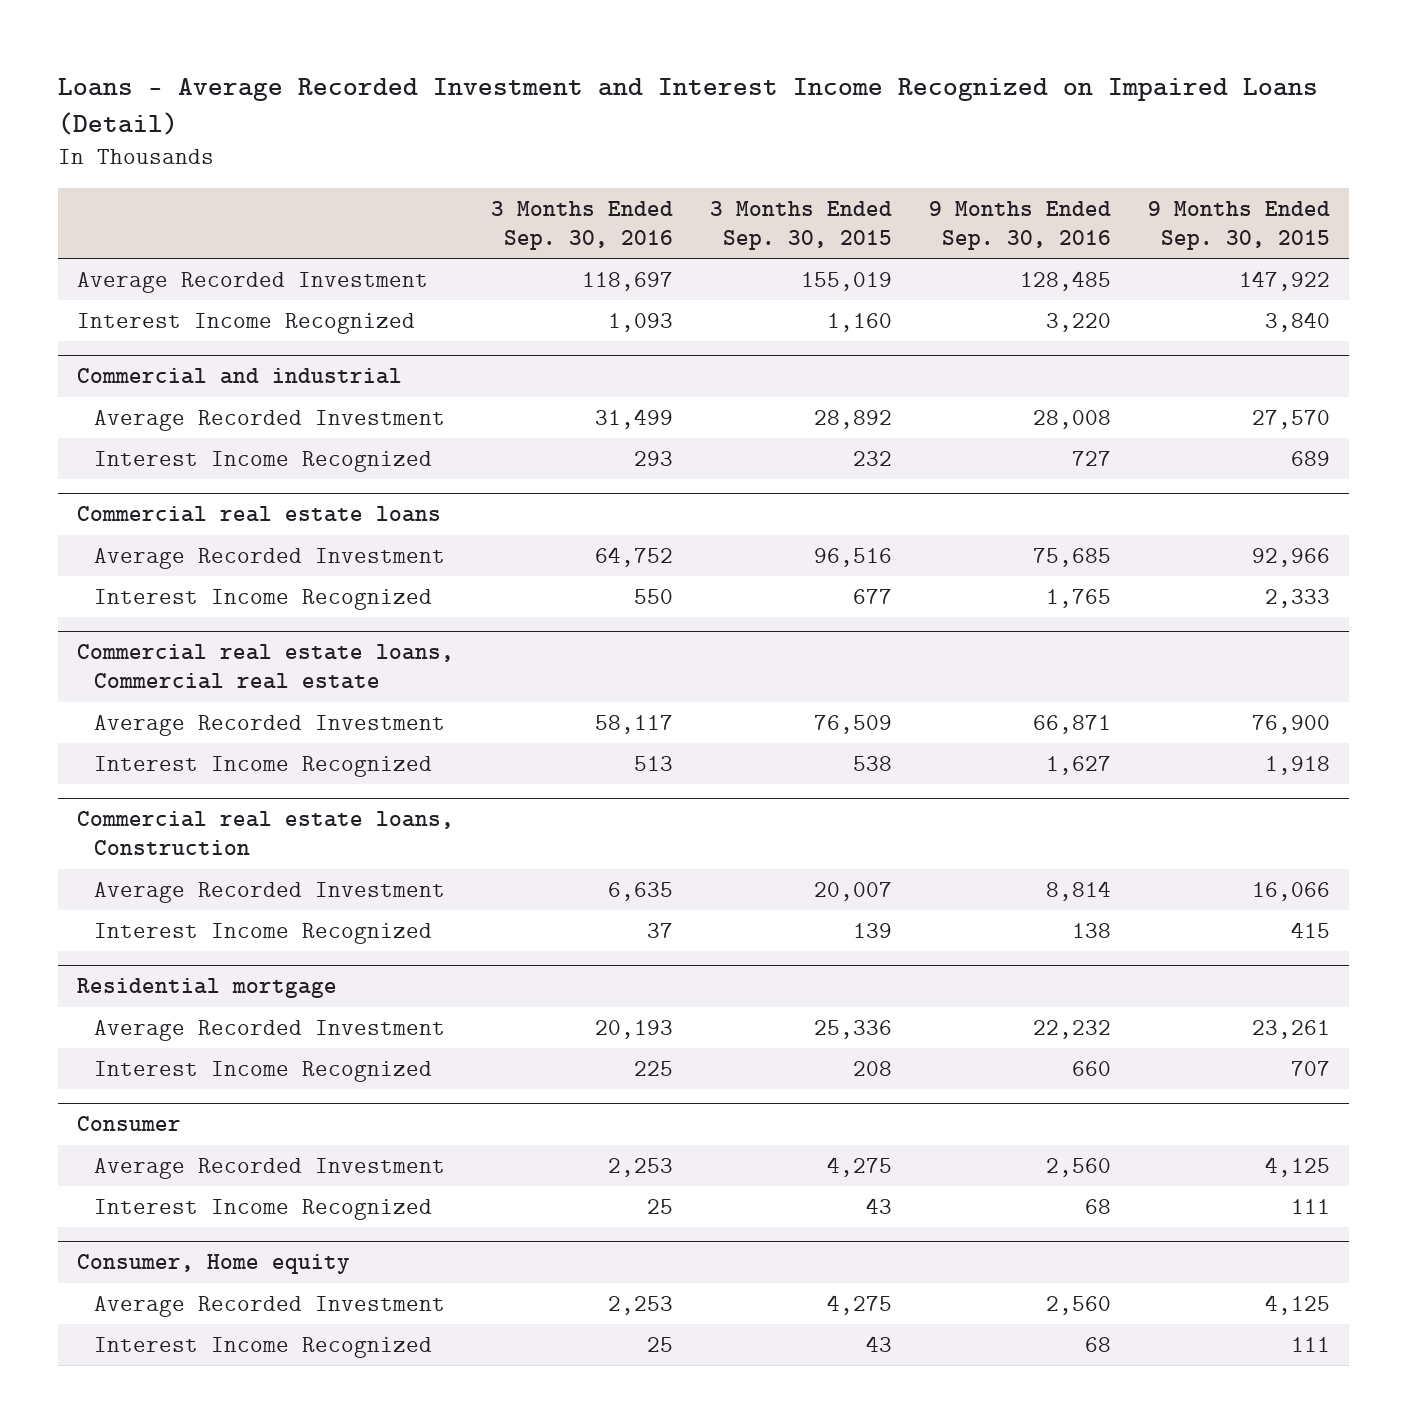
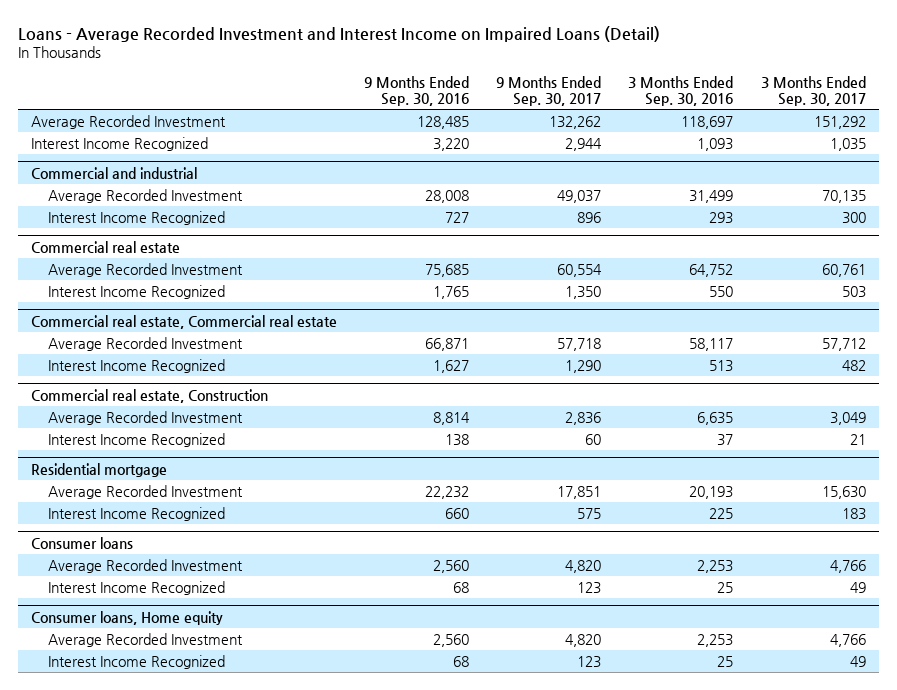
- Loans - Average Recorded Investment and Interest Income Recognized on Impaired Loans (Detail)
+ Loans - Average Recorded Investment and Interest Income on Impaired Loans (Detail)
- | 3 Months Ended Sep. 30, 2016 | 3 Months Ended Sep. 30, 2015 | 9 Months Ended Sep. 30, 2016 | 9 Months Ended Sep. 30, 2015
+ | 9 Months Ended Sep. 30, 2016 | 9 Months Ended Sep. 30, 2017 | 3 Months Ended Sep. 30, 2016 | 3 Months Ended Sep. 30, 2017
- Commercial real estate loans
+ Commercial real estate
- Commercial real estate loans, Commercial real estate
+ Commercial real estate, Commercial real estate
- Commercial real estate loans, Construction
+ Commercial real estate, Construction
- Consumer
+ Consumer loans
- Consumer, Home equity
+ Consumer loans, Home equity

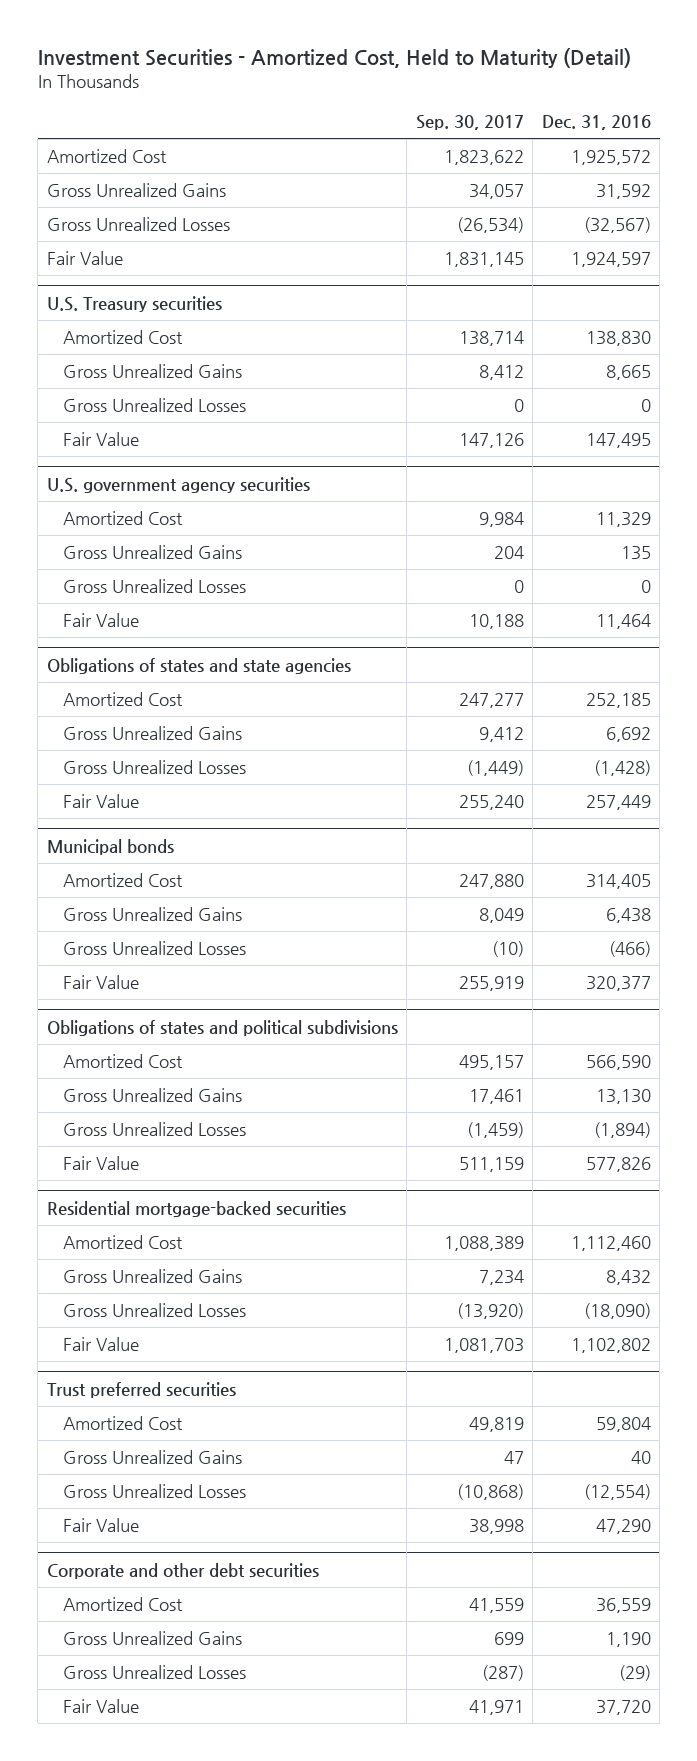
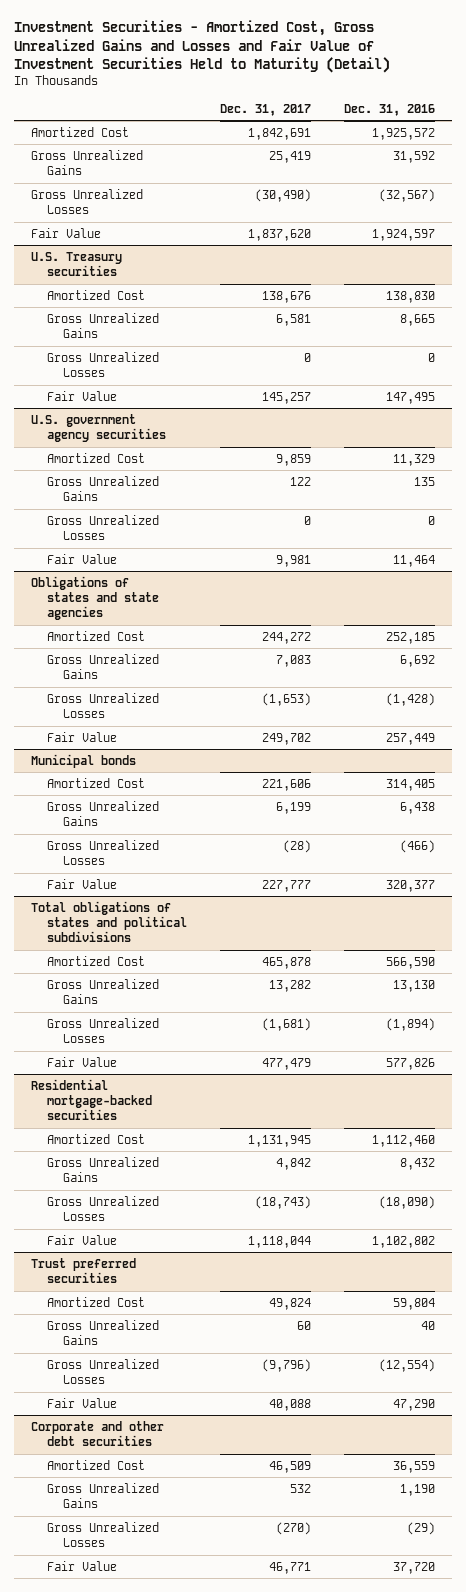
- Investment Securities - Amortized Cost, Held to Maturity (Detail)
+ Investment Securities - Amortized Cost, Gross Unrealized Gains and Losses and Fair Value of Investment Securities Held to Maturity (Detail)
- | Sep. 30, 2017 | Dec. 31, 2016
+ | Dec. 31, 2017 | Dec. 31, 2016
- Obligations of states and political subdivisions
+ Total obligations of states and political subdivisions

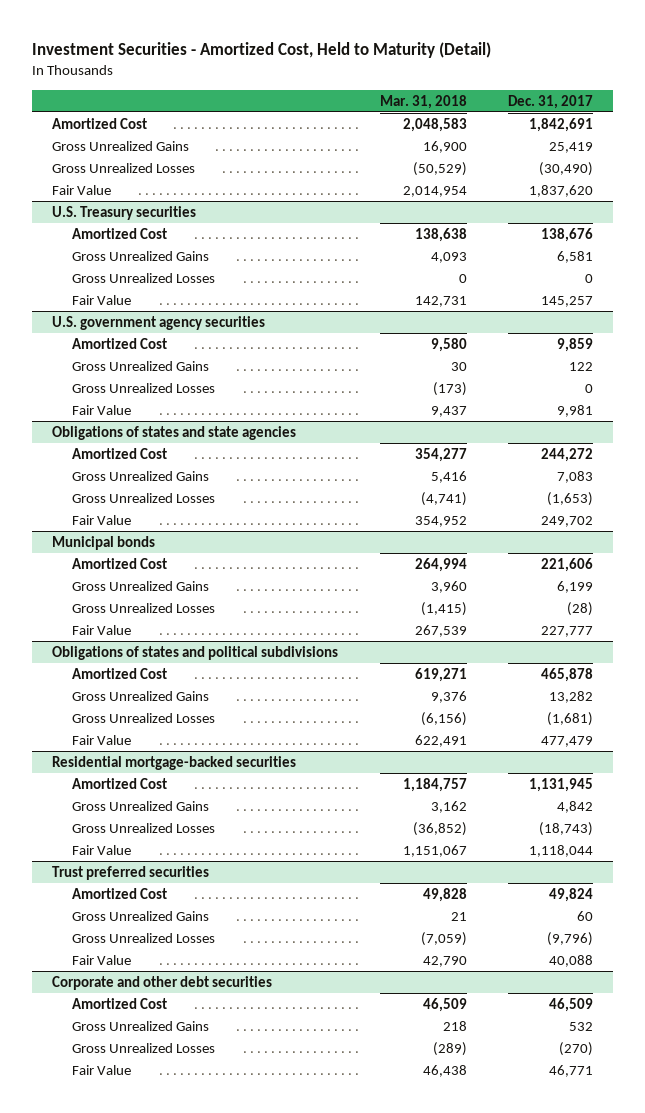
- Investment Securities - Amortized Cost, Gross Unrealized Gains and Losses and Fair Value of Investment Securities Held to Maturity (Detail)
+ Investment Securities - Amortized Cost, Held to Maturity (Detail)
- | Dec. 31, 2017 | Dec. 31, 2016
+ | Mar. 31, 2018 | Dec. 31, 2017
- Total obligations of states and political subdivisions
+ Obligations of states and political subdivisions

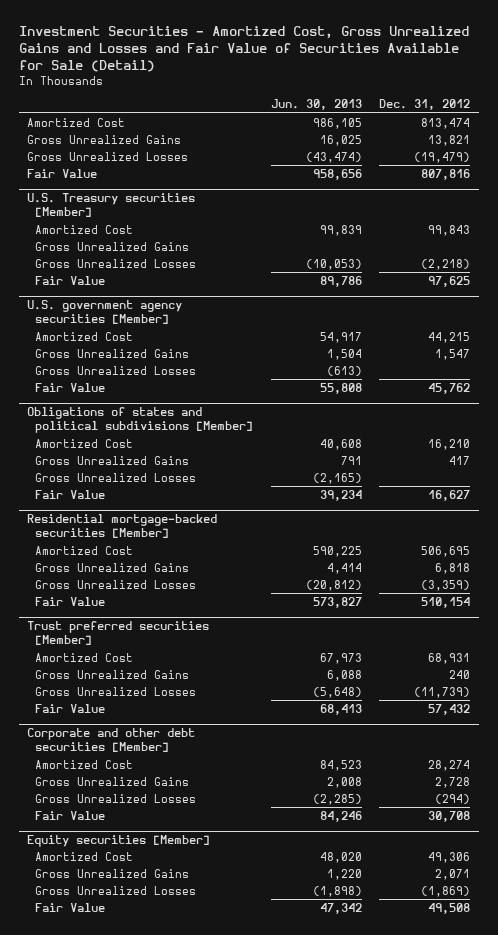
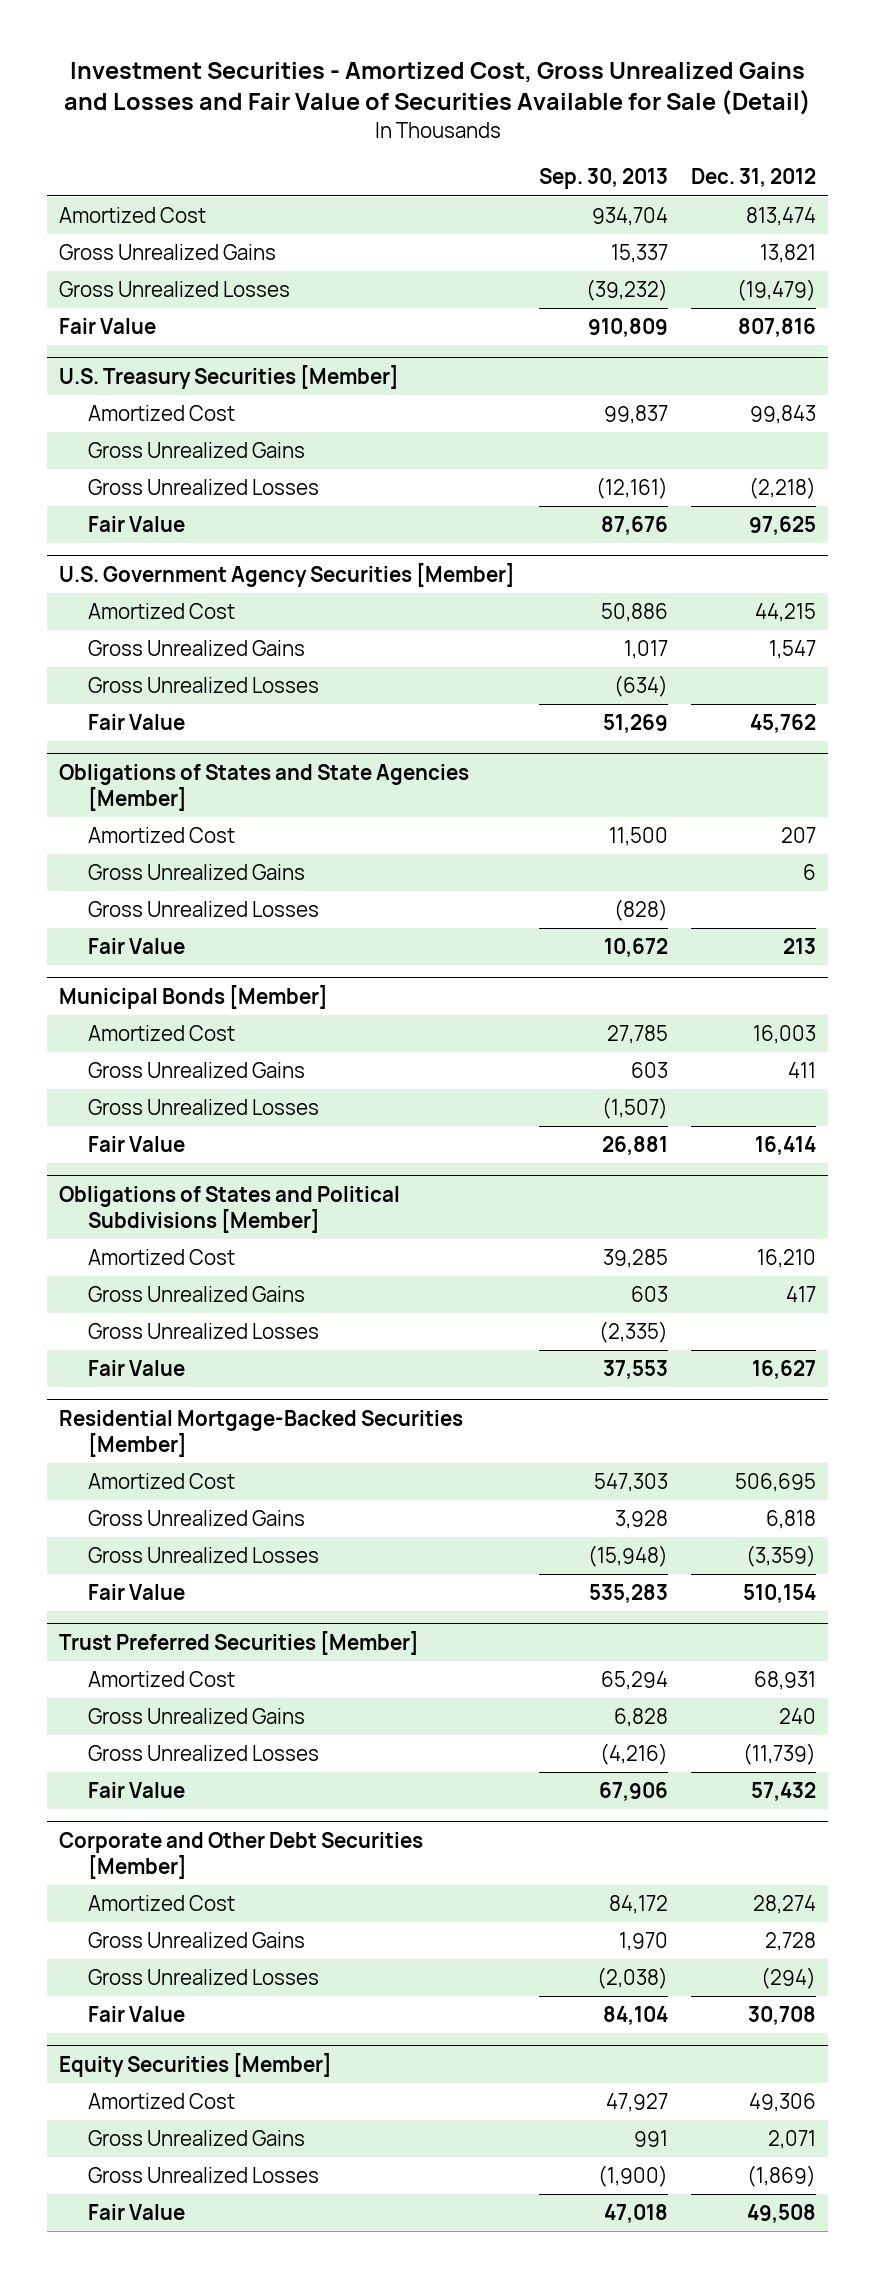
- | Jun. 30, 2013 | Dec. 31, 2012
+ | Sep. 30, 2013 | Dec. 31, 2012
- U.S. Treasury securities [Member]
+ U.S. Treasury Securities [Member]
- U.S. government agency securities [Member]
+ U.S. Government Agency Securities [Member]
- Obligations of states and political subdivisions [Member]
+ Obligations of States and State Agencies [Member]
+ Amortized Cost | 11,500 | 207
+ Gross Unrealized Gains | | 6
+ Gross Unrealized Losses | (828) |
+ Fair Value | 10,672 | 213
+ Municipal Bonds [Member]
+ Amortized Cost | 27,785 | 16,003
+ Gross Unrealized Gains | 603 | 411
+ Gross Unrealized Losses | (1,507) |
+ Fair Value | 26,881 | 16,414
+ Obligations of States and Political Subdivisions [Member]
- Residential mortgage-backed securities [Member]
+ Residential Mortgage-Backed Securities [Member]
- Trust preferred securities [Member]
+ Trust Preferred Securities [Member]
- Corporate and other debt securities [Member]
+ Corporate and Other Debt Securities [Member]
- Equity securities [Member]
+ Equity Securities [Member]

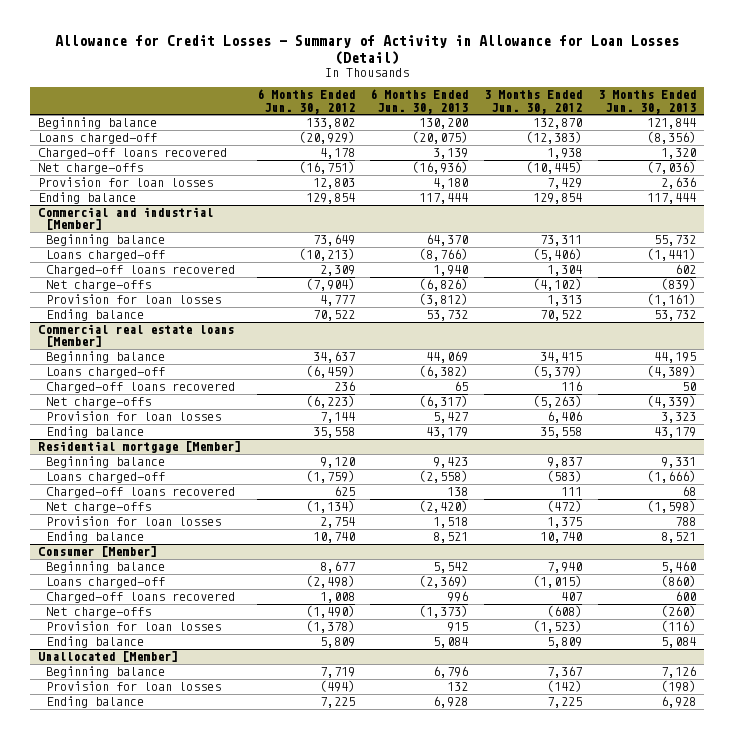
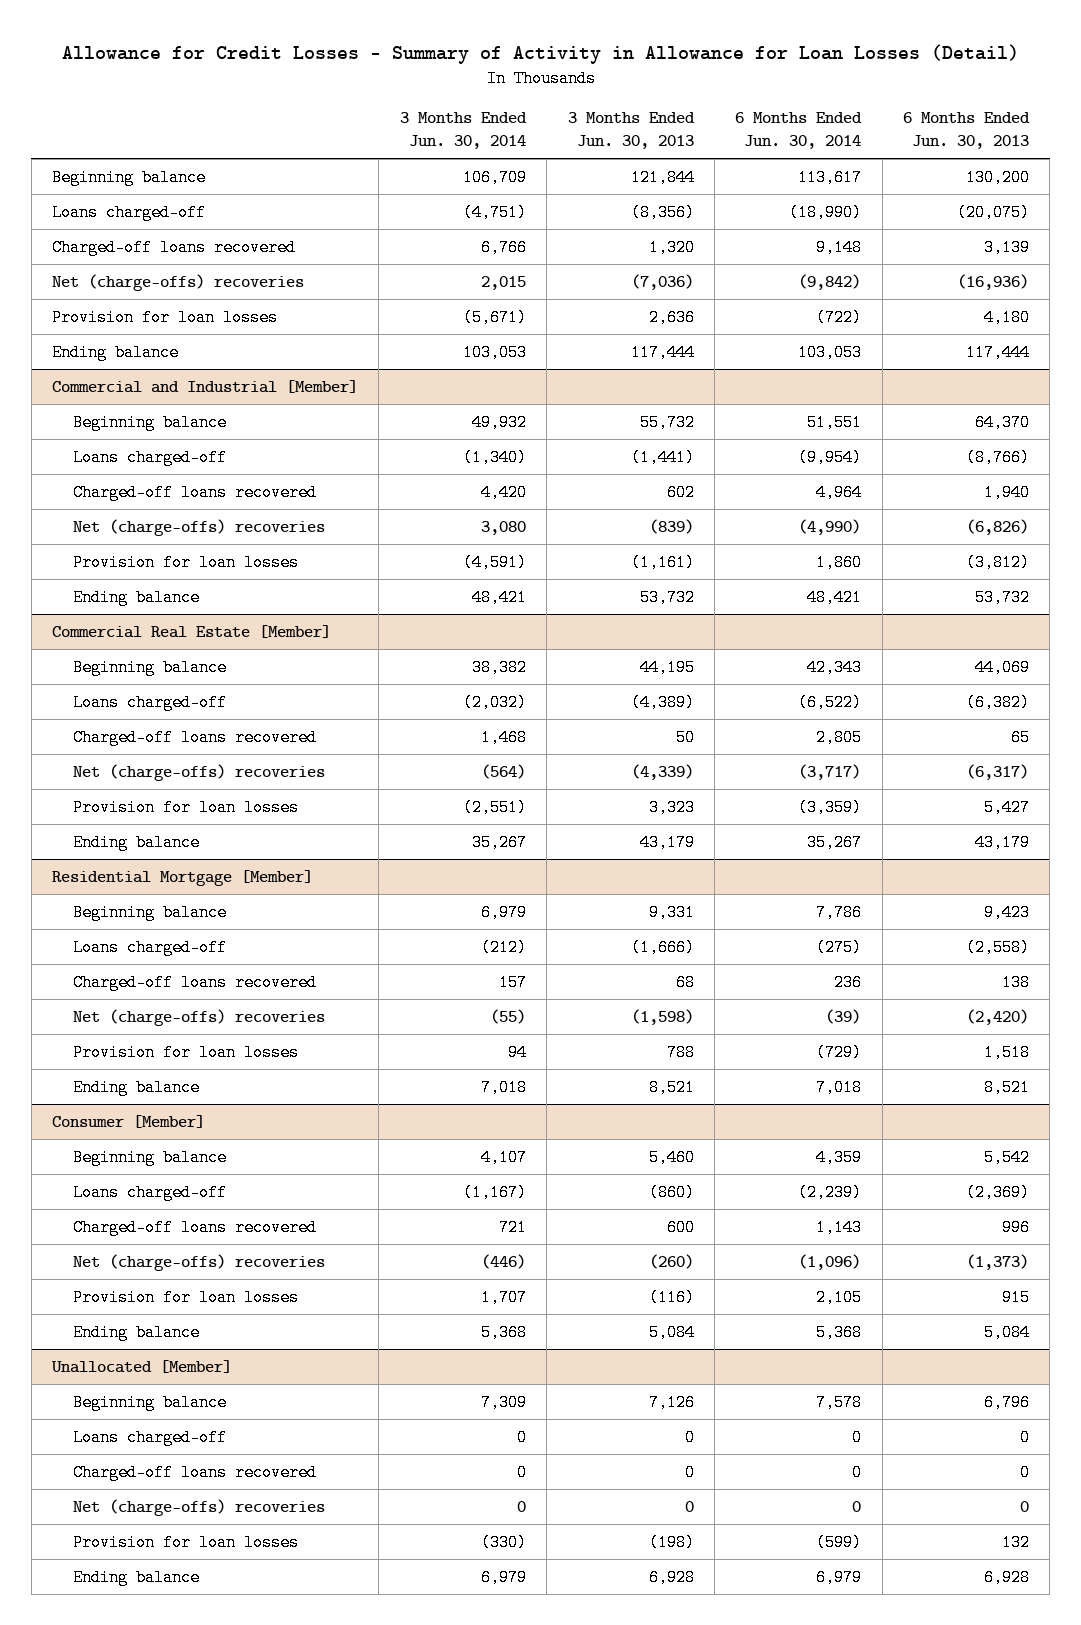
- | 6 Months Ended Jun. 30, 2012 | 6 Months Ended Jun. 30, 2013 | 3 Months Ended Jun. 30, 2012 | 3 Months Ended Jun. 30, 2013
+ | 3 Months Ended Jun. 30, 2014 | 3 Months Ended Jun. 30, 2013 | 6 Months Ended Jun. 30, 2014 | 6 Months Ended Jun. 30, 2013
- Net charge-offs | (16,751) | (16,936) | (10,445) | (7,036)
+ Net (charge-offs) recoveries | 2,015 | (7,036) | (9,842) | (16,936)
- Commercial and industrial [Member]
+ Commercial and Industrial [Member]
- Net charge-offs | (7,904) | (6,826) | (4,102) | (839)
+ Net (charge-offs) recoveries | 3,080 | (839) | (4,990) | (6,826)
- Commercial real estate loans [Member]
+ Commercial Real Estate [Member]
- Net charge-offs | (6,223) | (6,317) | (5,263) | (4,339)
+ Net (charge-offs) recoveries | (564) | (4,339) | (3,717) | (6,317)
- Residential mortgage [Member]
+ Residential Mortgage [Member]
- Net charge-offs | (1,134) | (2,420) | (472) | (1,598)
+ Net (charge-offs) recoveries | (55) | (1,598) | (39) | (2,420)
@ Consumer [Member]
- Net charge-offs | (1,490) | (1,373) | (608) | (260)
+ Net (charge-offs) recoveries | (446) | (260) | (1,096) | (1,373)
@ Unallocated [Member]
+ Loans charged-off | 0 | 0 | 0 | 0
+ Charged-off loans recovered | 0 | 0 | 0 | 0
+ Net (charge-offs) recoveries | 0 | 0 | 0 | 0

